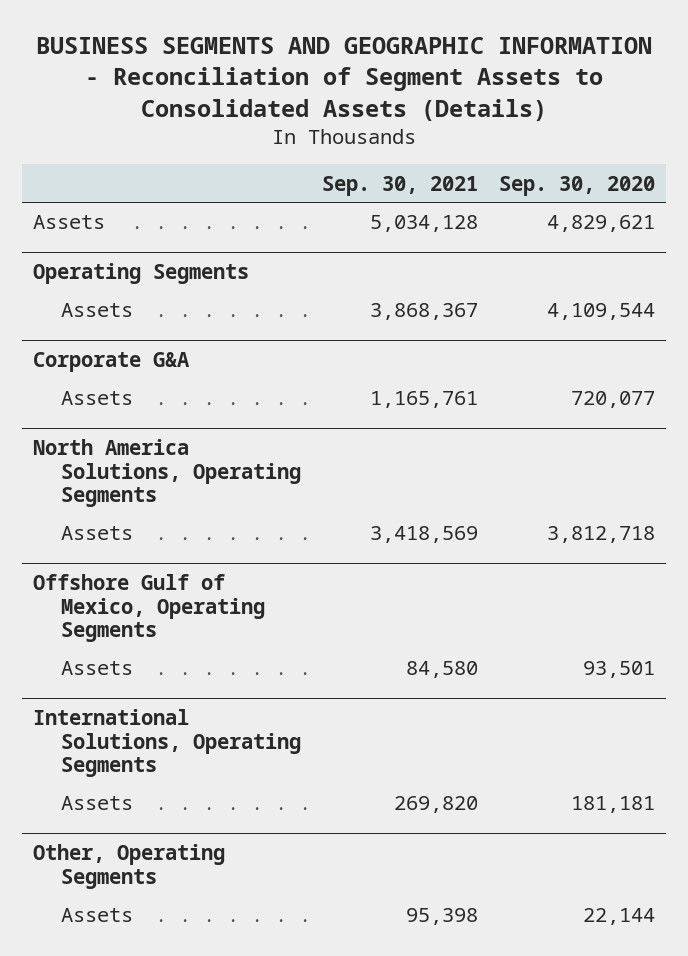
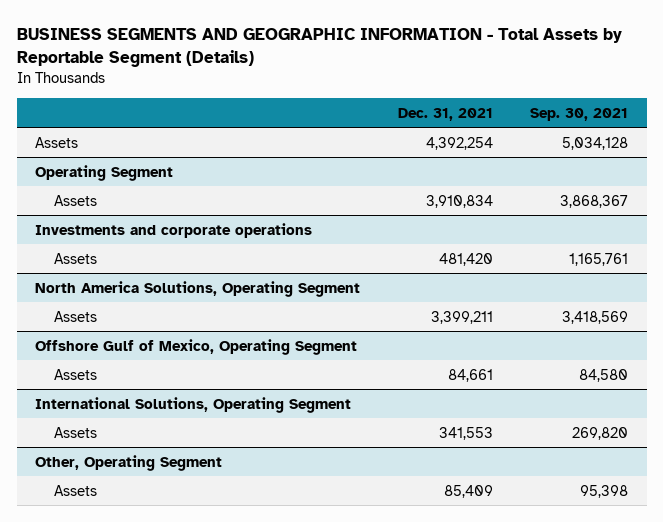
- BUSINESS SEGMENTS AND GEOGRAPHIC INFORMATION - Reconciliation of Segment Assets to Consolidated Assets (Details)
+ BUSINESS SEGMENTS AND GEOGRAPHIC INFORMATION - Total Assets by Reportable Segment (Details)
- | Sep. 30, 2021 | Sep. 30, 2020
+ | Dec. 31, 2021 | Sep. 30, 2021
- Operating Segments
+ Operating Segment
- Corporate G&A
+ Investments and corporate operations
- North America Solutions, Operating Segments
+ North America Solutions, Operating Segment
- Offshore Gulf of Mexico, Operating Segments
+ Offshore Gulf of Mexico, Operating Segment
- International Solutions, Operating Segments
+ International Solutions, Operating Segment
- Other, Operating Segments
+ Other, Operating Segment

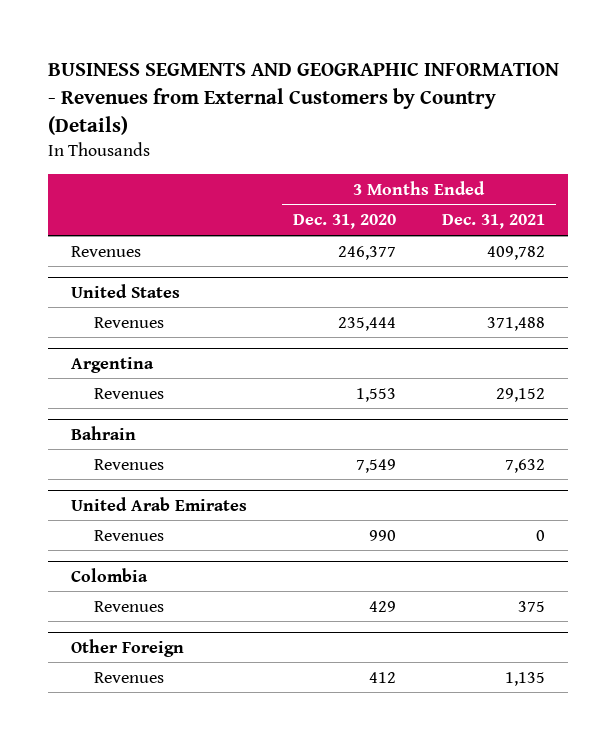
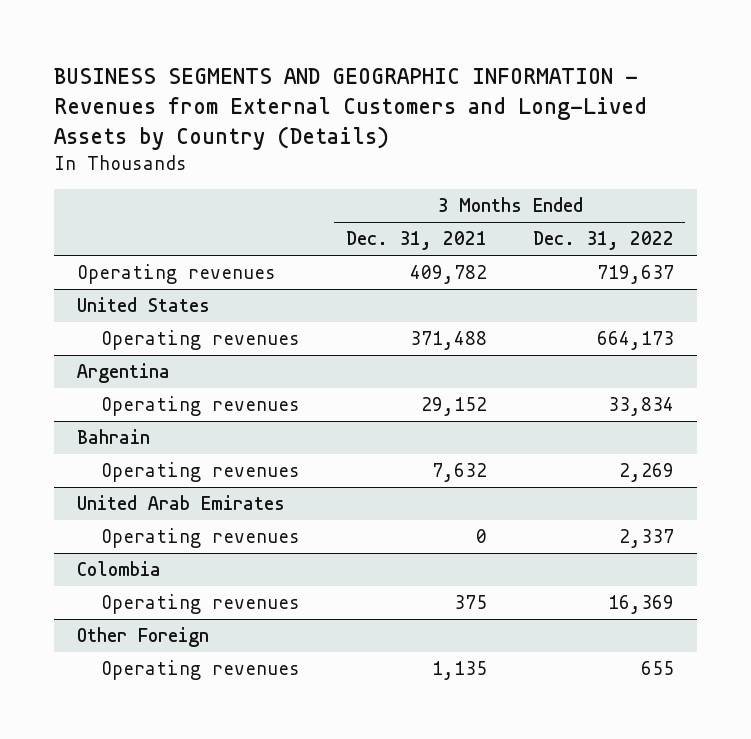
- BUSINESS SEGMENTS AND GEOGRAPHIC INFORMATION - Revenues from External Customers by Country (Details)
+ BUSINESS SEGMENTS AND GEOGRAPHIC INFORMATION - Revenues from External Customers and Long-Lived Assets by Country (Details)
- | 3 Months Ended Dec. 31, 2020 | 3 Months Ended Dec. 31, 2021
+ | 3 Months Ended Dec. 31, 2021 | 3 Months Ended Dec. 31, 2022
- Revenues | 246,377 | 409,782
+ Operating revenues | 409,782 | 719,637
@ United States
- Revenues | 235,444 | 371,488
+ Operating revenues | 371,488 | 664,173
@ Argentina
- Revenues | 1,553 | 29,152
+ Operating revenues | 29,152 | 33,834
@ Bahrain
- Revenues | 7,549 | 7,632
+ Operating revenues | 7,632 | 2,269
@ United Arab Emirates
- Revenues | 990 | 0
+ Operating revenues | 0 | 2,337
@ Colombia
- Revenues | 429 | 375
+ Operating revenues | 375 | 16,369
@ Other Foreign
- Revenues | 412 | 1,135
+ Operating revenues | 1,135 | 655

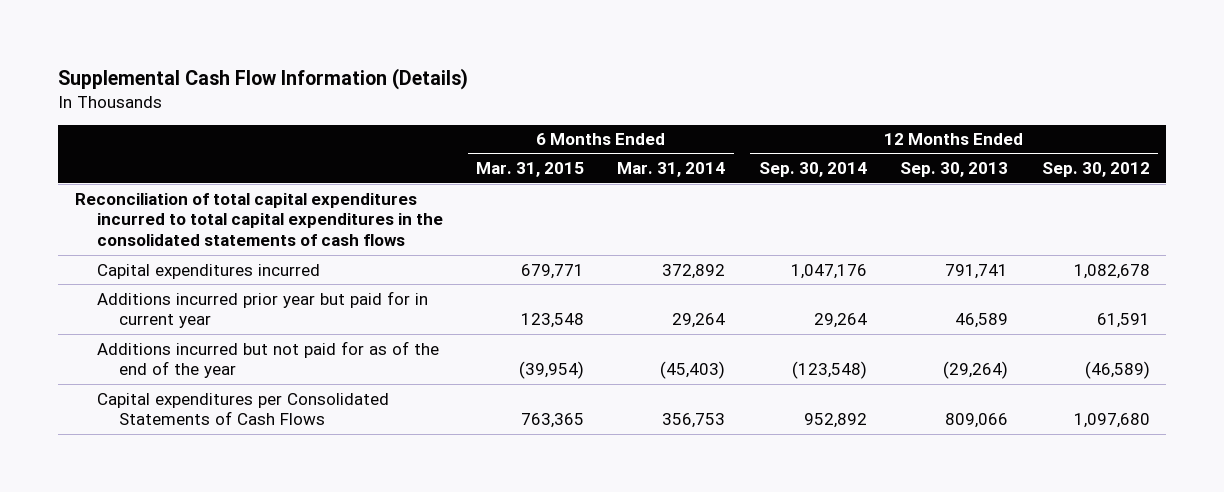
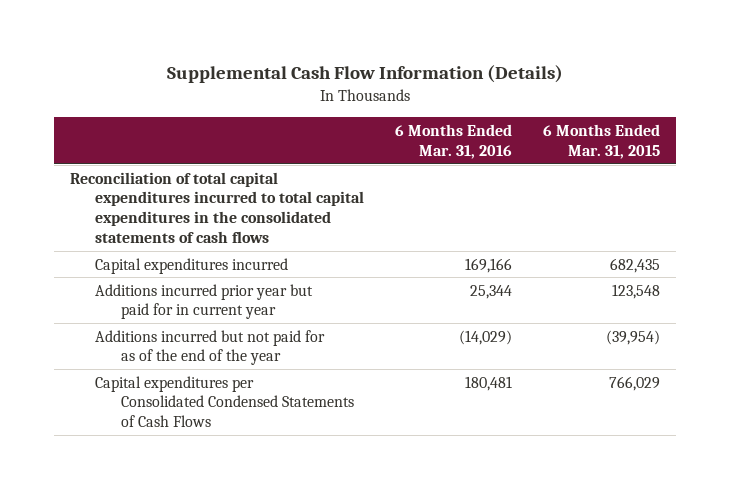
- | 6 Months Ended Mar. 31, 2015 | 6 Months Ended Mar. 31, 2014 | 12 Months Ended Sep. 30, 2014 | 12 Months Ended Sep. 30, 2013 | 12 Months Ended Sep. 30, 2012
+ | 6 Months Ended Mar. 31, 2016 | 6 Months Ended Mar. 31, 2015
- Capital expenditures incurred | 679,771 | 372,892 | 1,047,176 | 791,741 | 1,082,678
+ Capital expenditures incurred | 169,166 | 682,435
- Capital expenditures per Consolidated Statements of Cash Flows | 763,365 | 356,753 | 952,892 | 809,066 | 1,097,680
+ Capital expenditures per Consolidated Condensed Statements of Cash Flows | 180,481 | 766,029

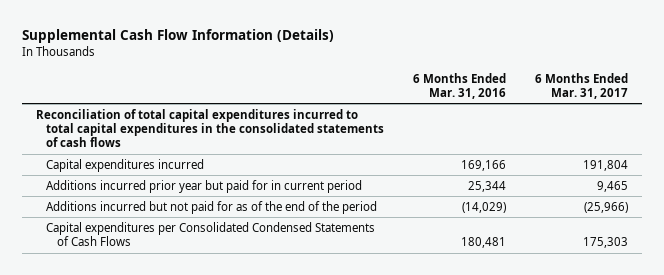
- | 6 Months Ended Mar. 31, 2016 | 6 Months Ended Mar. 31, 2015
+ | 6 Months Ended Mar. 31, 2016 | 6 Months Ended Mar. 31, 2017
- Additions incurred prior year but paid for in current year | 25,344 | 123,548
- Additions incurred but not paid for as of the end of the year | (14,029) | (39,954)
+ Additions incurred prior year but paid for in current period | 25,344 | 9,465
+ Additions incurred but not paid for as of the end of the period | (14,029) | (25,966)

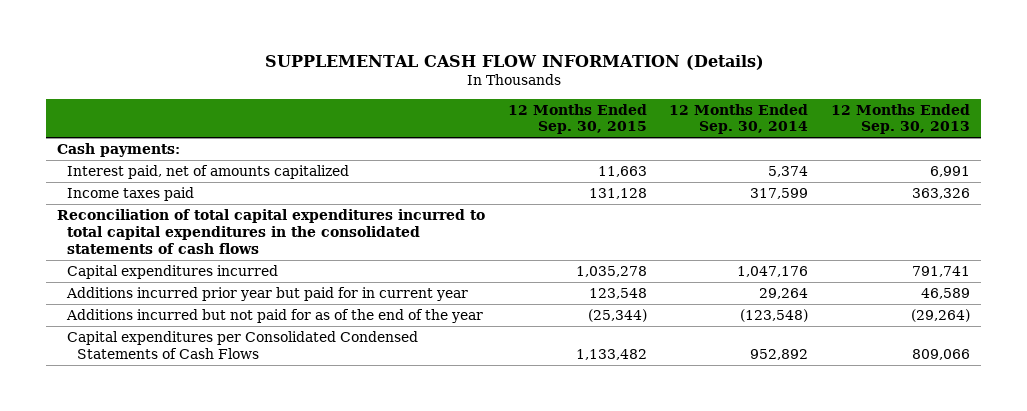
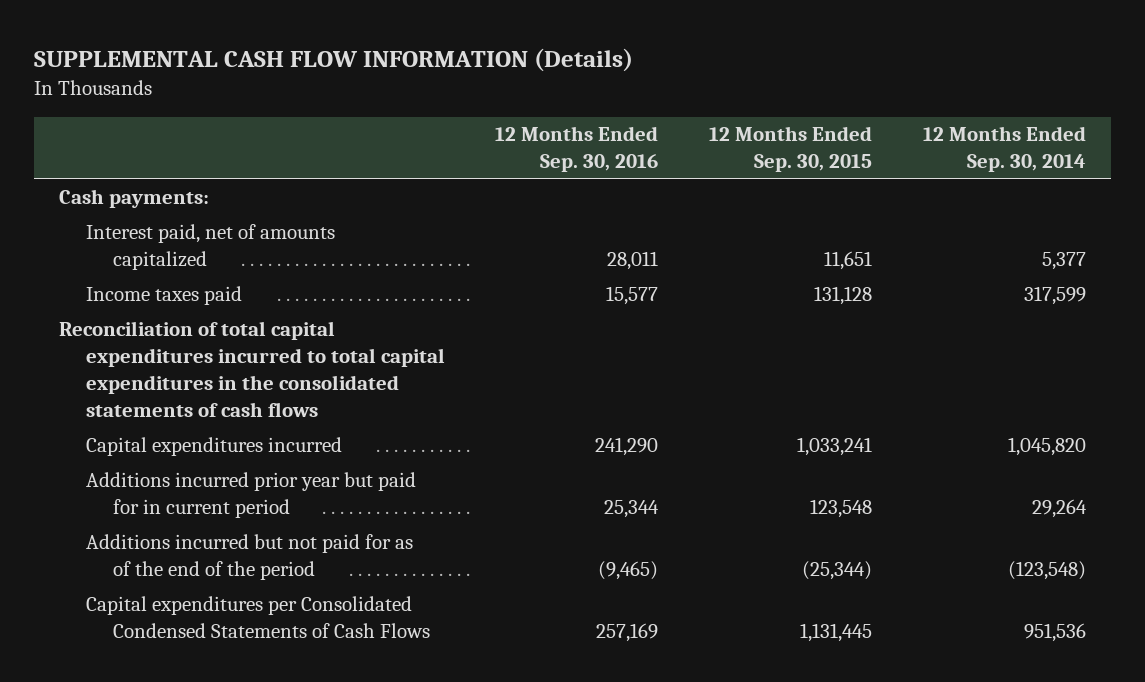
- | 12 Months Ended Sep. 30, 2015 | 12 Months Ended Sep. 30, 2014 | 12 Months Ended Sep. 30, 2013
+ | 12 Months Ended Sep. 30, 2016 | 12 Months Ended Sep. 30, 2015 | 12 Months Ended Sep. 30, 2014
- Interest paid, net of amounts capitalized | 11,663 | 5,374 | 6,991
+ Interest paid, net of amounts capitalized | 28,011 | 11,651 | 5,377
- Capital expenditures incurred | 1,035,278 | 1,047,176 | 791,741
- Additions incurred prior year but paid for in current year | 123,548 | 29,264 | 46,589
- Additions incurred but not paid for as of the end of the year | (25,344) | (123,548) | (29,264)
- Capital expenditures per Consolidated Condensed Statements of Cash Flows | 1,133,482 | 952,892 | 809,066
+ Capital expenditures incurred | 241,290 | 1,033,241 | 1,045,820
+ Additions incurred prior year but paid for in current period | 25,344 | 123,548 | 29,264
+ Additions incurred but not paid for as of the end of the period | (9,465) | (25,344) | (123,548)
+ Capital expenditures per Consolidated Condensed Statements of Cash Flows | 257,169 | 1,131,445 | 951,536

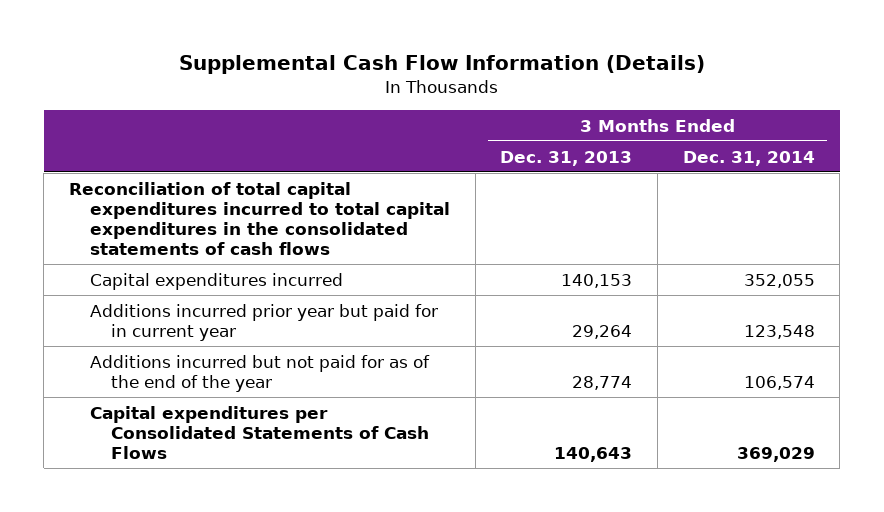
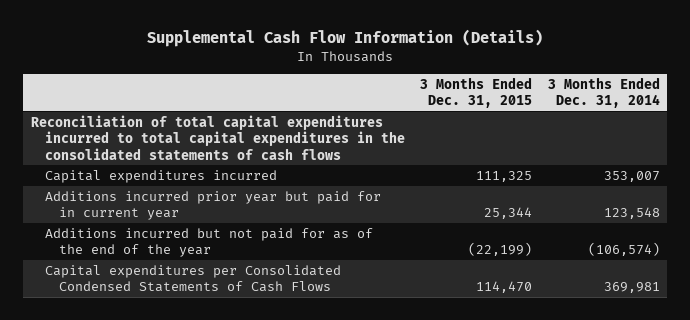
- | 3 Months Ended Dec. 31, 2013 | 3 Months Ended Dec. 31, 2014
+ | 3 Months Ended Dec. 31, 2015 | 3 Months Ended Dec. 31, 2014
- Capital expenditures incurred | 140,153 | 352,055
+ Capital expenditures incurred | 111,325 | 353,007
- Additions incurred but not paid for as of the end of the year | 28,774 | 106,574
- Capital expenditures per Consolidated Statements of Cash Flows | 140,643 | 369,029
+ Additions incurred but not paid for as of the end of the year | (22,199) | (106,574)
+ Capital expenditures per Consolidated Condensed Statements of Cash Flows | 114,470 | 369,981

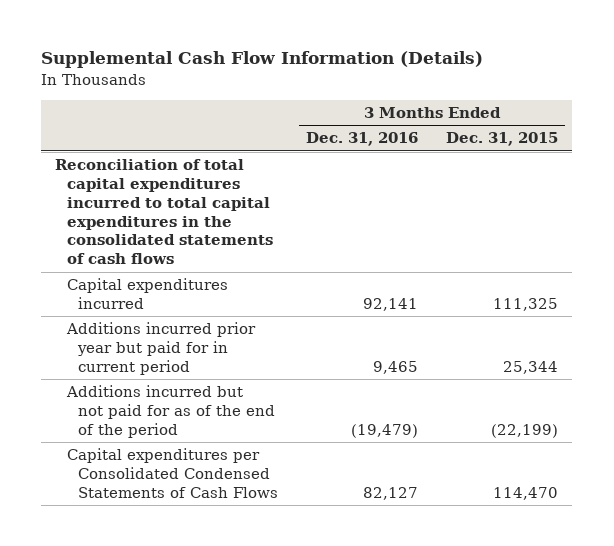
- | 3 Months Ended Dec. 31, 2015 | 3 Months Ended Dec. 31, 2014
+ | 3 Months Ended Dec. 31, 2016 | 3 Months Ended Dec. 31, 2015
- Additions incurred prior year but paid for in current year | 25,344 | 123,548
- Additions incurred but not paid for as of the end of the year | (22,199) | (106,574)
+ Additions incurred prior year but paid for in current period | 9,465 | 25,344
+ Additions incurred but not paid for as of the end of the period | (19,479) | (22,199)

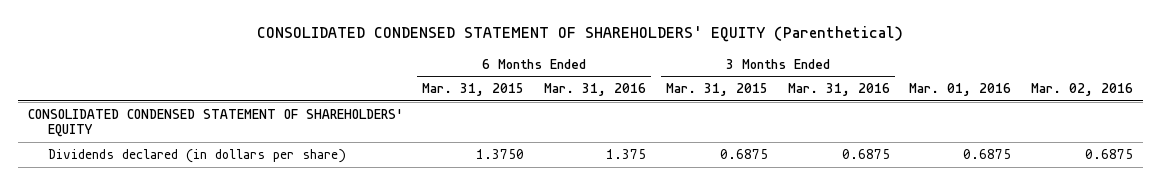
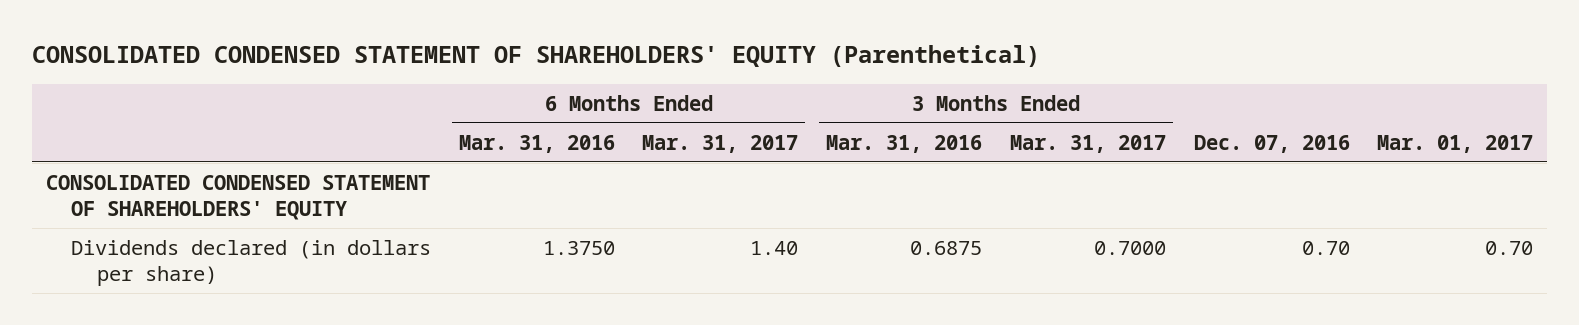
- | 6 Months Ended Mar. 31, 2015 | 6 Months Ended Mar. 31, 2016 | 3 Months Ended Mar. 31, 2015 | 3 Months Ended Mar. 31, 2016 | Mar. 01, 2016 | Mar. 02, 2016
+ | 6 Months Ended Mar. 31, 2016 | 6 Months Ended Mar. 31, 2017 | 3 Months Ended Mar. 31, 2016 | 3 Months Ended Mar. 31, 2017 | Dec. 07, 2016 | Mar. 01, 2017
- Dividends declared (in dollars per share) | 1.3750 | 1.375 | 0.6875 | 0.6875 | 0.6875 | 0.6875
+ Dividends declared (in dollars per share) | 1.3750 | 1.40 | 0.6875 | 0.7000 | 0.70 | 0.70

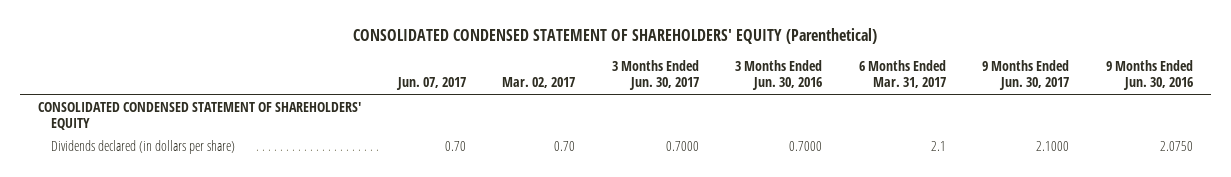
- | 6 Months Ended Mar. 31, 2016 | 6 Months Ended Mar. 31, 2017 | 3 Months Ended Mar. 31, 2016 | 3 Months Ended Mar. 31, 2017 | Dec. 07, 2016 | Mar. 01, 2017
+ | Jun. 07, 2017 | Mar. 02, 2017 | 3 Months Ended Jun. 30, 2017 | 3 Months Ended Jun. 30, 2016 | 6 Months Ended Mar. 31, 2017 | 9 Months Ended Jun. 30, 2017 | 9 Months Ended Jun. 30, 2016
- Dividends declared (in dollars per share) | 1.3750 | 1.40 | 0.6875 | 0.7000 | 0.70 | 0.70
+ Dividends declared (in dollars per share) | 0.70 | 0.70 | 0.7000 | 0.7000 | 2.1 | 2.1000 | 2.0750

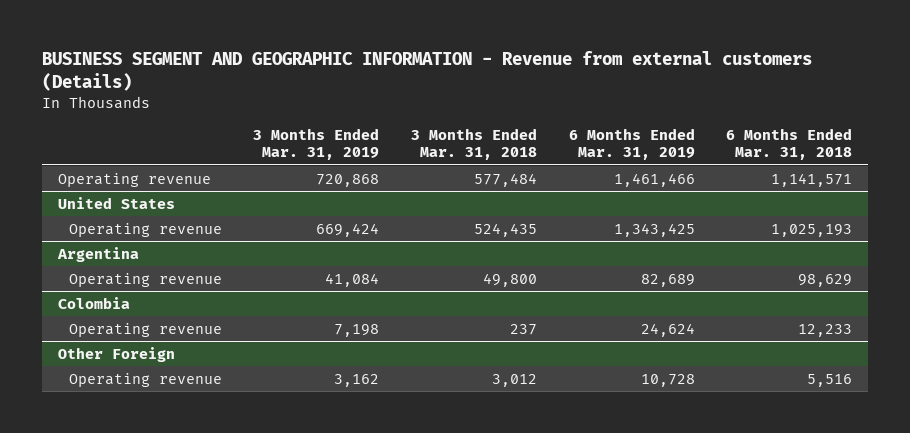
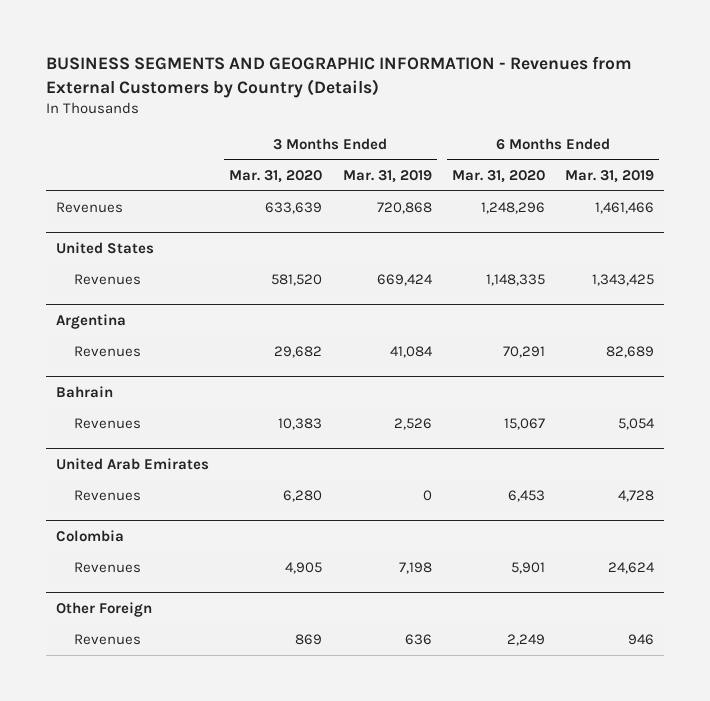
- BUSINESS SEGMENT AND GEOGRAPHIC INFORMATION - Revenue from external customers (Details)
+ BUSINESS SEGMENTS AND GEOGRAPHIC INFORMATION - Revenues from External Customers by Country (Details)
- | 3 Months Ended Mar. 31, 2019 | 3 Months Ended Mar. 31, 2018 | 6 Months Ended Mar. 31, 2019 | 6 Months Ended Mar. 31, 2018
+ | 3 Months Ended Mar. 31, 2020 | 3 Months Ended Mar. 31, 2019 | 6 Months Ended Mar. 31, 2020 | 6 Months Ended Mar. 31, 2019
- Operating revenue | 720,868 | 577,484 | 1,461,466 | 1,141,571
+ Revenues | 633,639 | 720,868 | 1,248,296 | 1,461,466
@ United States
- Operating revenue | 669,424 | 524,435 | 1,343,425 | 1,025,193
+ Revenues | 581,520 | 669,424 | 1,148,335 | 1,343,425
@ Argentina
- Operating revenue | 41,084 | 49,800 | 82,689 | 98,629
+ Revenues | 29,682 | 41,084 | 70,291 | 82,689
+ Bahrain
+ Revenues | 10,383 | 2,526 | 15,067 | 5,054
+ United Arab Emirates
+ Revenues | 6,280 | 0 | 6,453 | 4,728
@ Colombia
- Operating revenue | 7,198 | 237 | 24,624 | 12,233
+ Revenues | 4,905 | 7,198 | 5,901 | 24,624
@ Other Foreign
- Operating revenue | 3,162 | 3,012 | 10,728 | 5,516
+ Revenues | 869 | 636 | 2,249 | 946

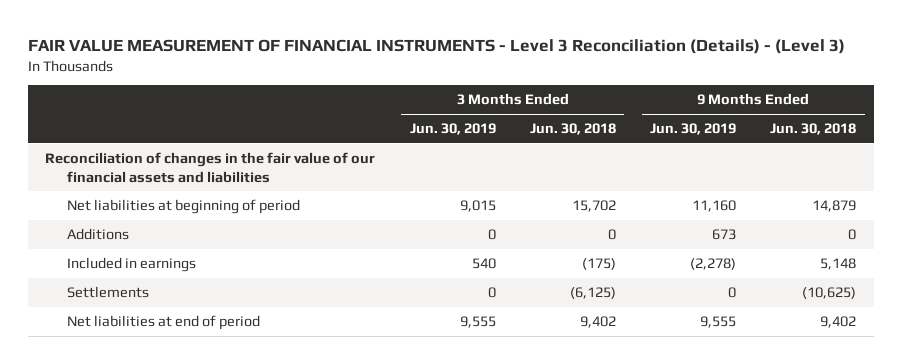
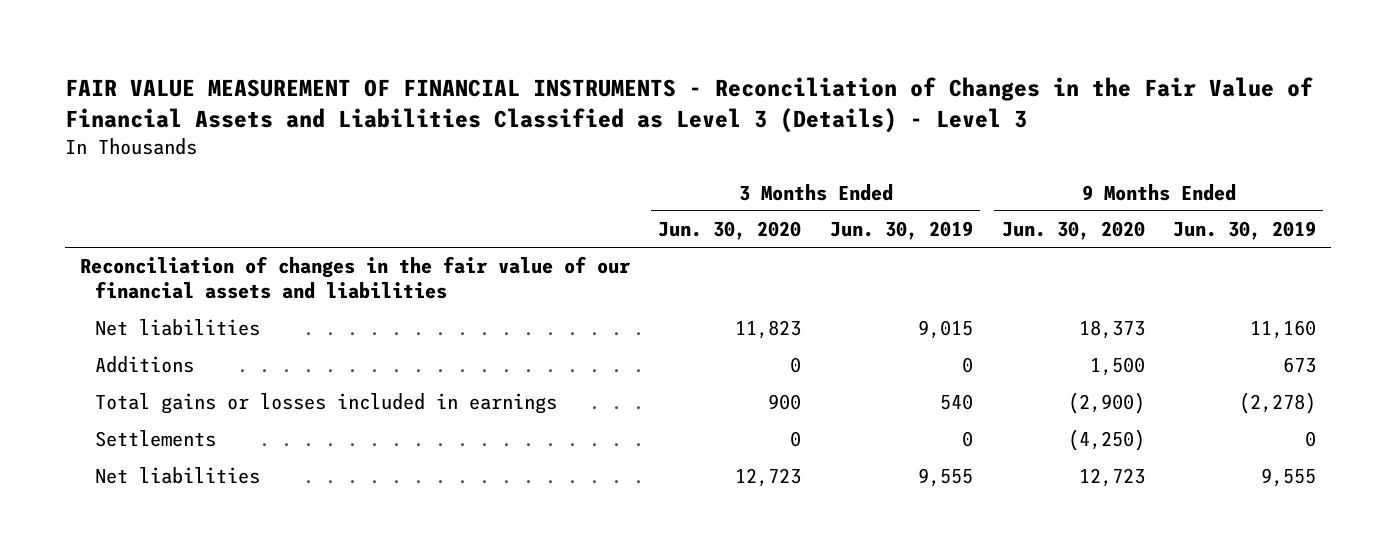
- FAIR VALUE MEASUREMENT OF FINANCIAL INSTRUMENTS - Level 3 Reconciliation (Details) - (Level 3)
+ FAIR VALUE MEASUREMENT OF FINANCIAL INSTRUMENTS - Reconciliation of Changes in the Fair Value of Financial Assets and Liabilities Classified as Level 3 (Details) - Level 3
- | 3 Months Ended Jun. 30, 2019 | 3 Months Ended Jun. 30, 2018 | 9 Months Ended Jun. 30, 2019 | 9 Months Ended Jun. 30, 2018
+ | 3 Months Ended Jun. 30, 2020 | 3 Months Ended Jun. 30, 2019 | 9 Months Ended Jun. 30, 2020 | 9 Months Ended Jun. 30, 2019
- Net liabilities at beginning of period | 9,015 | 15,702 | 11,160 | 14,879
+ Net liabilities | 11,823 | 9,015 | 18,373 | 11,160
- Included in earnings | 540 | (175) | (2,278) | 5,148
+ Total gains or losses included in earnings | 900 | 540 | (2,900) | (2,278)
- Net liabilities at end of period | 9,555 | 9,402 | 9,555 | 9,402
+ Net liabilities | 12,723 | 9,555 | 12,723 | 9,555

